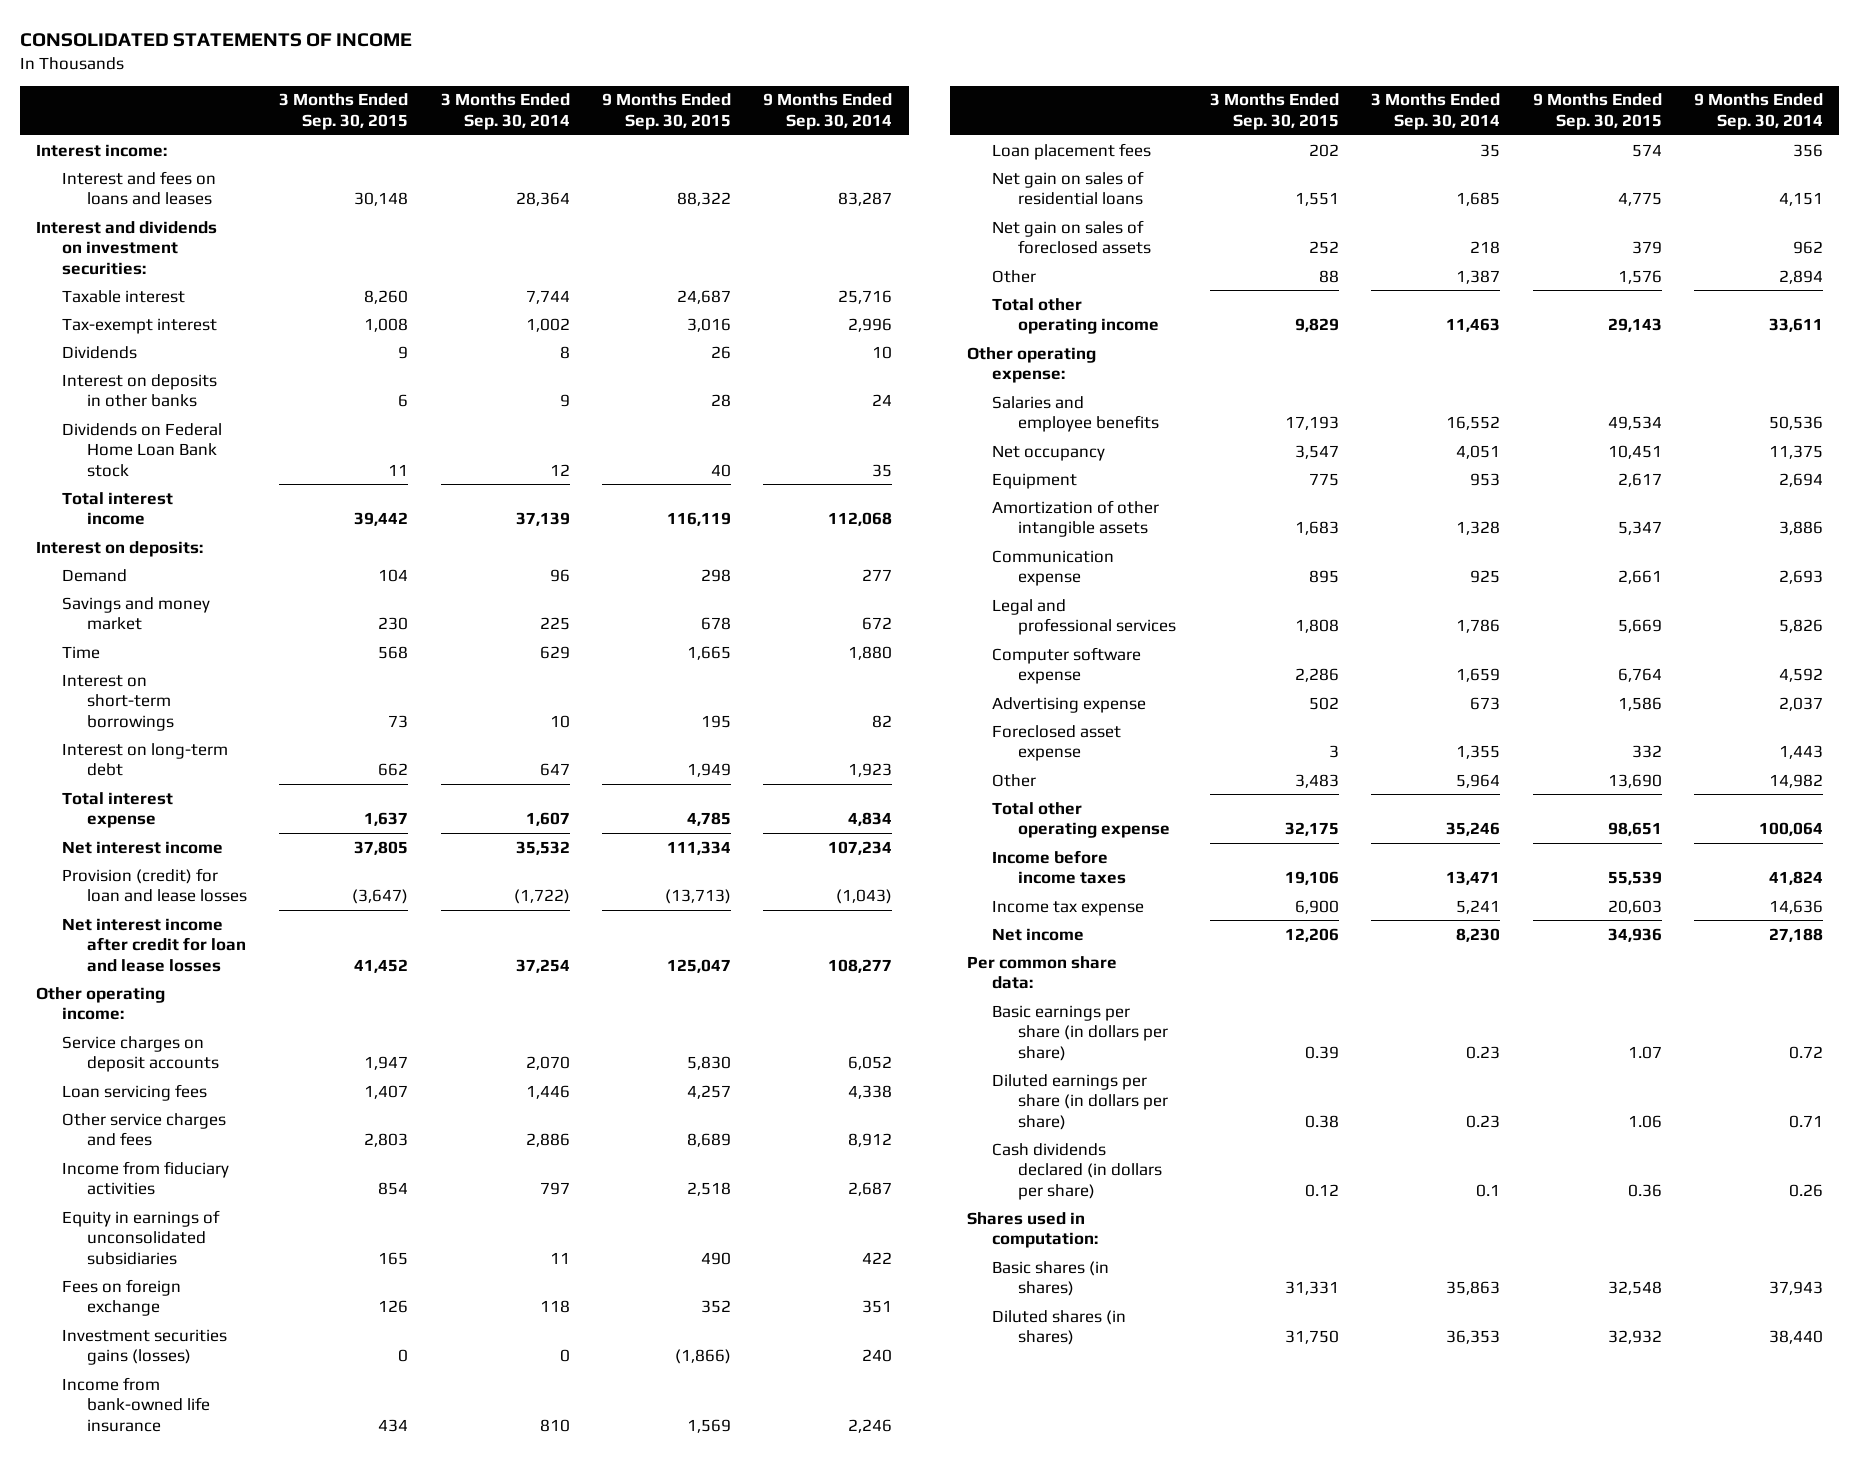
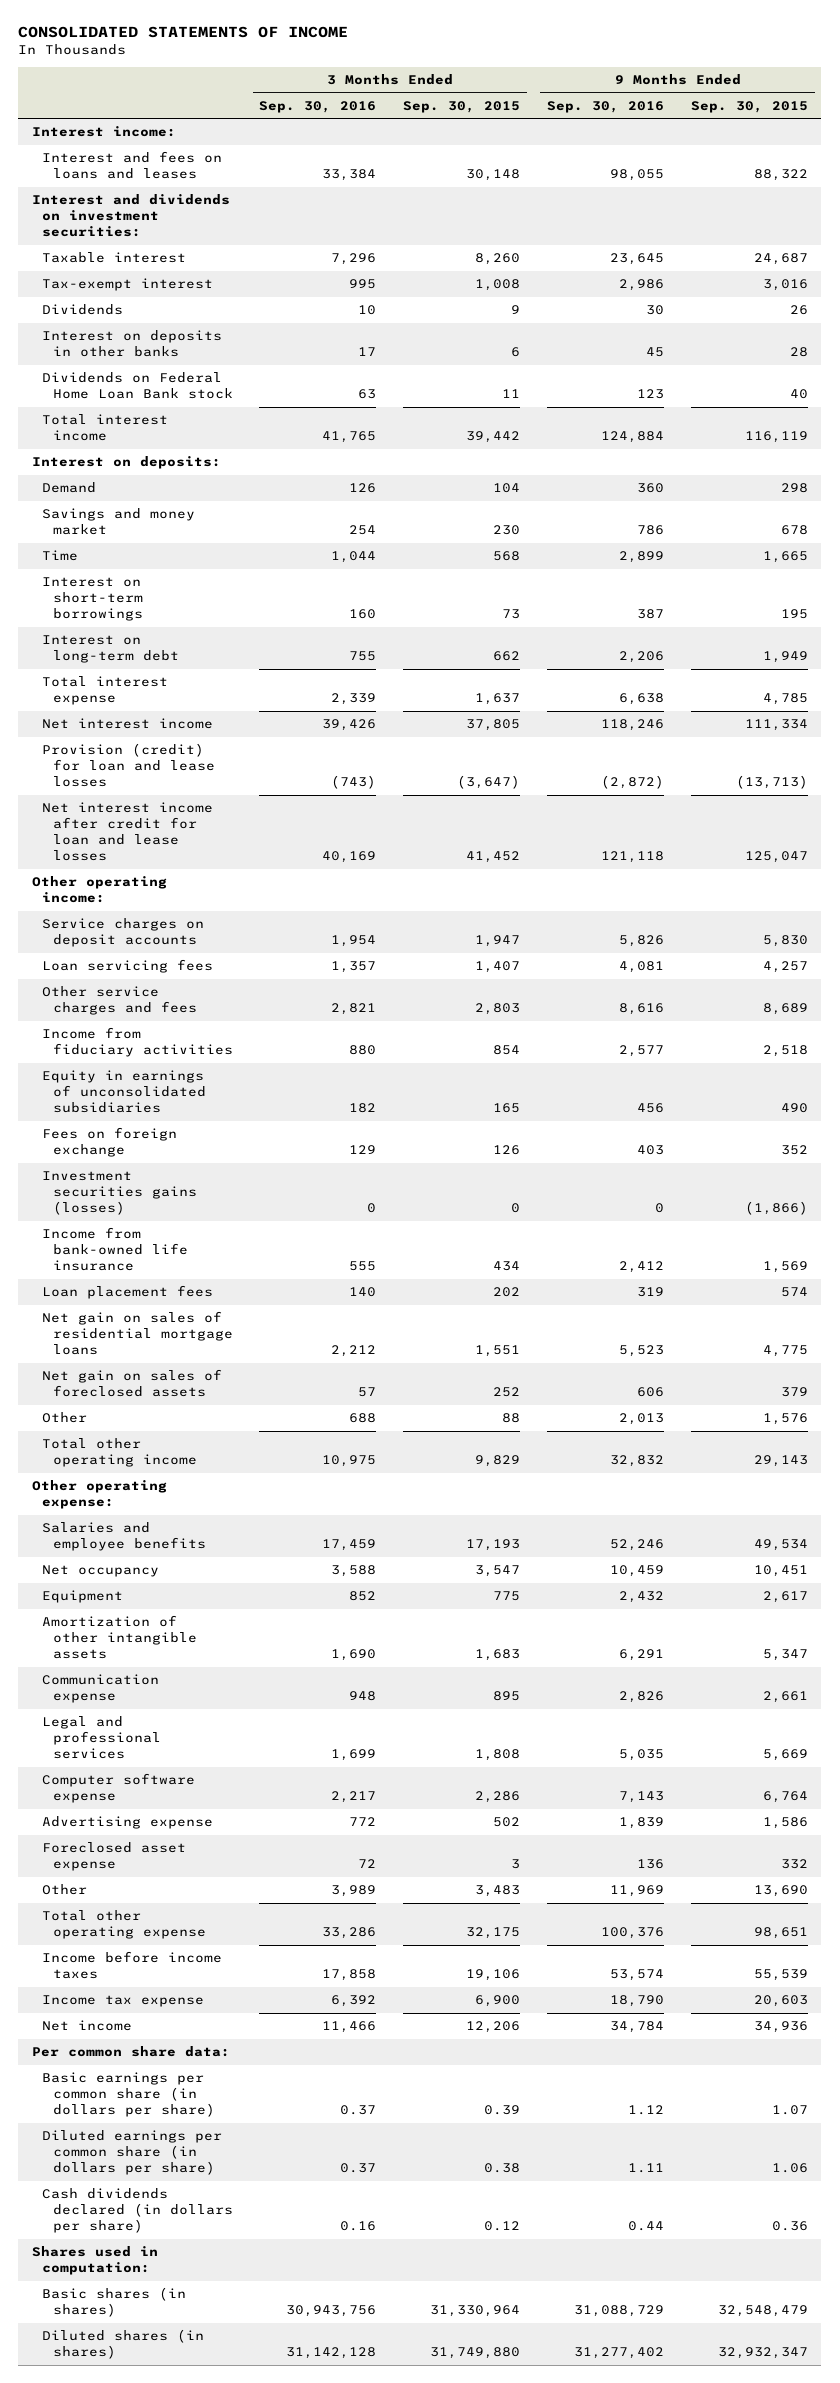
- | 3 Months Ended Sep. 30, 2015 | 3 Months Ended Sep. 30, 2014 | 9 Months Ended Sep. 30, 2015 | 9 Months Ended Sep. 30, 2014
+ | 3 Months Ended Sep. 30, 2016 | 3 Months Ended Sep. 30, 2015 | 9 Months Ended Sep. 30, 2016 | 9 Months Ended Sep. 30, 2015
- Net gain on sales of residential loans | 1,551 | 1,685 | 4,775 | 4,151
+ Net gain on sales of residential mortgage loans | 2,212 | 1,551 | 5,523 | 4,775
- Basic earnings per share (in dollars per share) | 0.39 | 0.23 | 1.07 | 0.72
- Diluted earnings per share (in dollars per share) | 0.38 | 0.23 | 1.06 | 0.71
+ Basic earnings per common share (in dollars per share) | 0.37 | 0.39 | 1.12 | 1.07
+ Diluted earnings per common share (in dollars per share) | 0.37 | 0.38 | 1.11 | 1.06
- Basic shares (in shares) | 31,331 | 35,863 | 32,548 | 37,943
- Diluted shares (in shares) | 31,750 | 36,353 | 32,932 | 38,440
+ Basic shares (in shares) | 30,943,756 | 31,330,964 | 31,088,729 | 32,548,479
+ Diluted shares (in shares) | 31,142,128 | 31,749,880 | 31,277,402 | 32,932,347

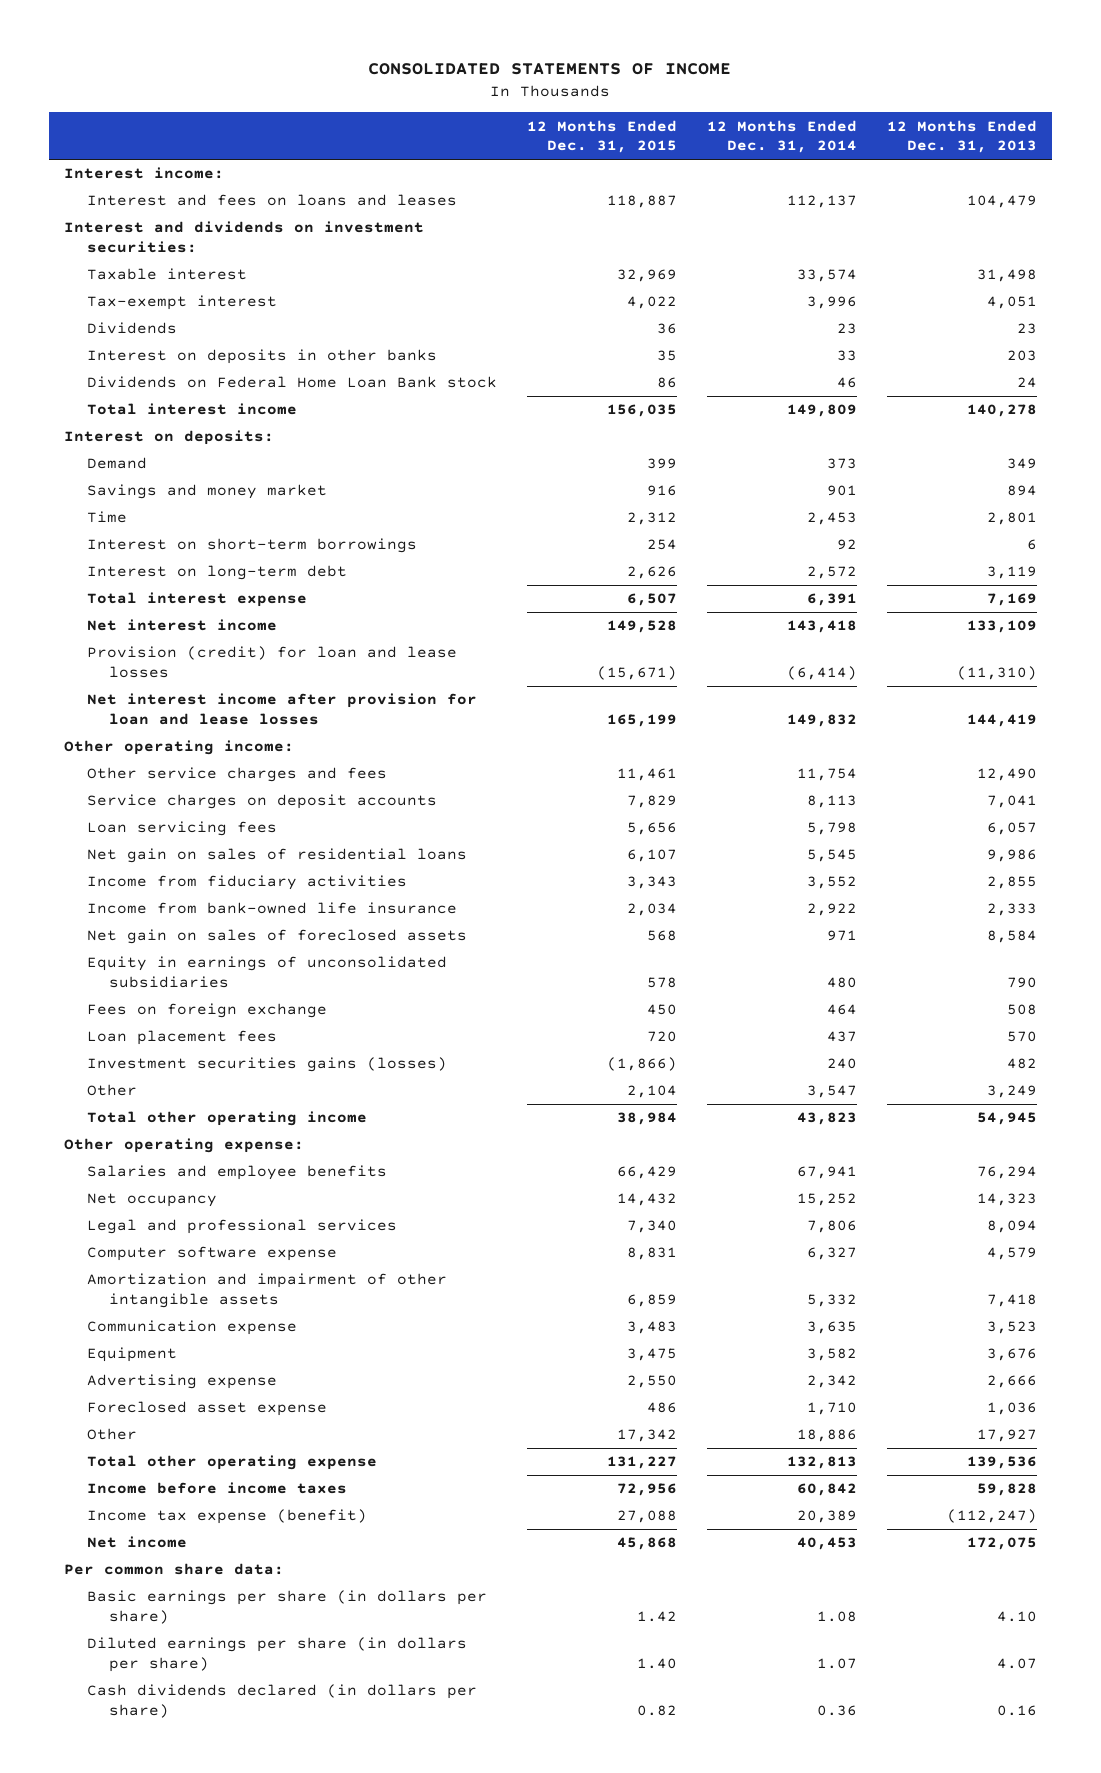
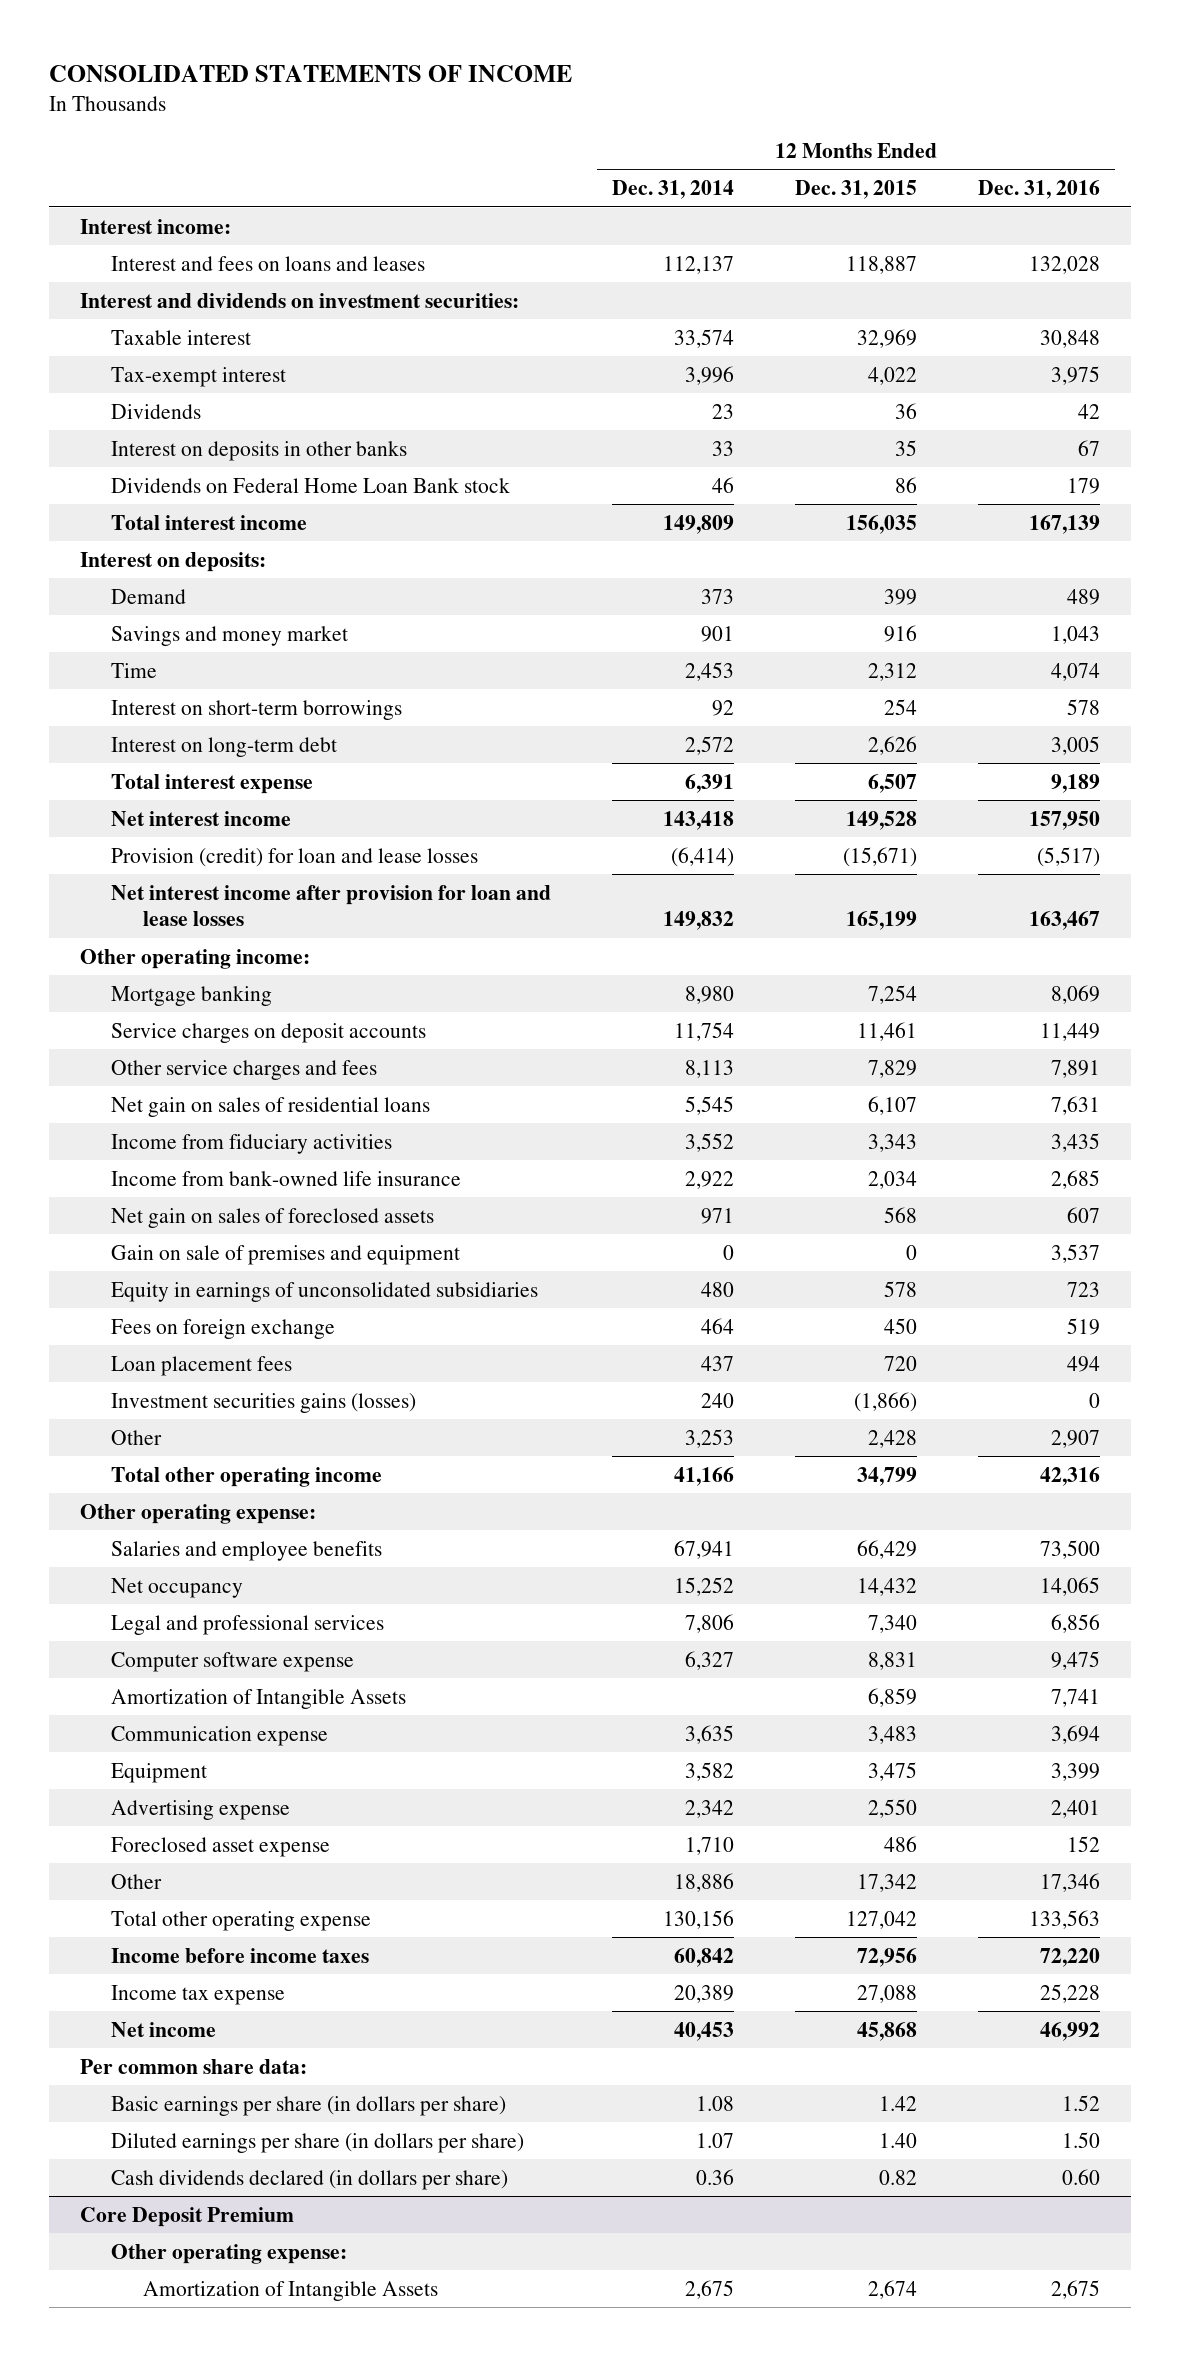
- | 12 Months Ended Dec. 31, 2015 | 12 Months Ended Dec. 31, 2014 | 12 Months Ended Dec. 31, 2013
+ | 12 Months Ended Dec. 31, 2014 | 12 Months Ended Dec. 31, 2015 | 12 Months Ended Dec. 31, 2016
- Other service charges and fees | 11,461 | 11,754 | 12,490
- Service charges on deposit accounts | 7,829 | 8,113 | 7,041
- Loan servicing fees | 5,656 | 5,798 | 6,057
+ Mortgage banking | 8,980 | 7,254 | 8,069
+ Service charges on deposit accounts | 11,754 | 11,461 | 11,449
+ Other service charges and fees | 8,113 | 7,829 | 7,891
+ Gain on sale of premises and equipment | 0 | 0 | 3,537
- Other | 2,104 | 3,547 | 3,249
- Total other operating income | 38,984 | 43,823 | 54,945
+ Other | 3,253 | 2,428 | 2,907
+ Total other operating income | 41,166 | 34,799 | 42,316
- Amortization and impairment of other intangible assets | 6,859 | 5,332 | 7,418
+ Amortization of Intangible Assets | | 6,859 | 7,741
- Total other operating expense | 131,227 | 132,813 | 139,536
+ Total other operating expense | 130,156 | 127,042 | 133,563
- Income tax expense (benefit) | 27,088 | 20,389 | (112,247)
+ Income tax expense | 20,389 | 27,088 | 25,228
+ Core Deposit Premium
+ Other operating expense:
+ Amortization of Intangible Assets | 2,675 | 2,674 | 2,675

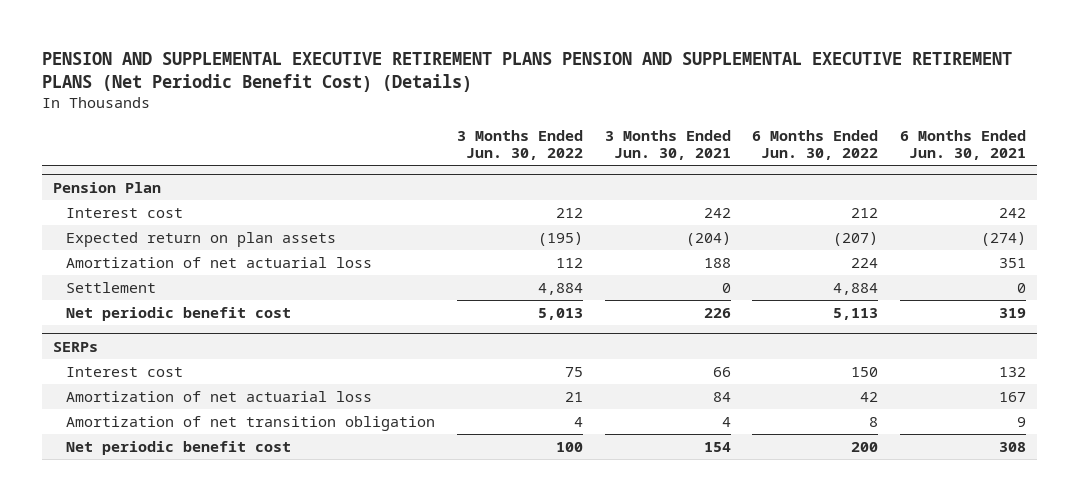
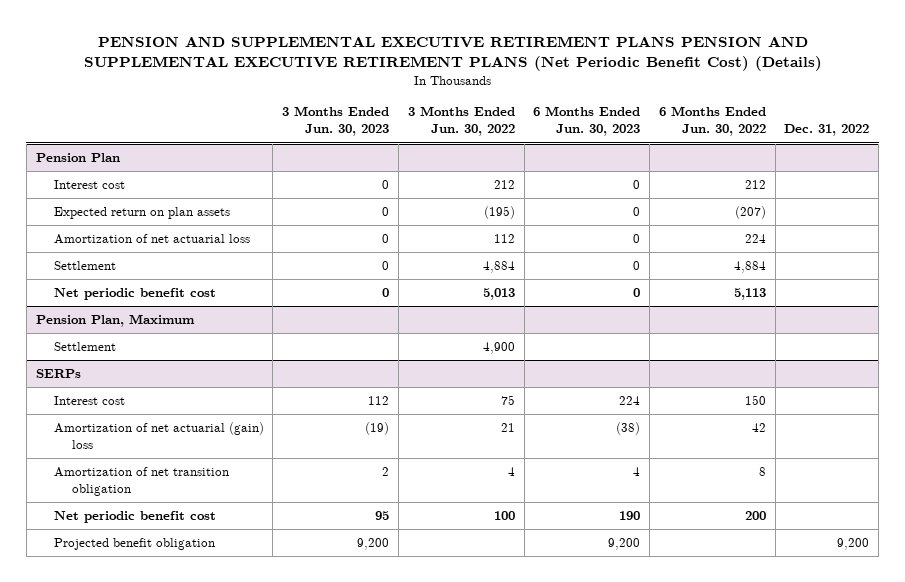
- | 3 Months Ended Jun. 30, 2022 | 3 Months Ended Jun. 30, 2021 | 6 Months Ended Jun. 30, 2022 | 6 Months Ended Jun. 30, 2021
+ | 3 Months Ended Jun. 30, 2023 | 3 Months Ended Jun. 30, 2022 | 6 Months Ended Jun. 30, 2023 | 6 Months Ended Jun. 30, 2022 | Dec. 31, 2022
+ Pension Plan, Maximum
+ Settlement | | 4,900 | | |
@ SERPs
- Amortization of net actuarial loss | 21 | 84 | 42 | 167
+ Amortization of net actuarial (gain) loss | (19) | 21 | (38) | 42 |
+ Projected benefit obligation | 9,200 | | 9,200 | | 9,200

